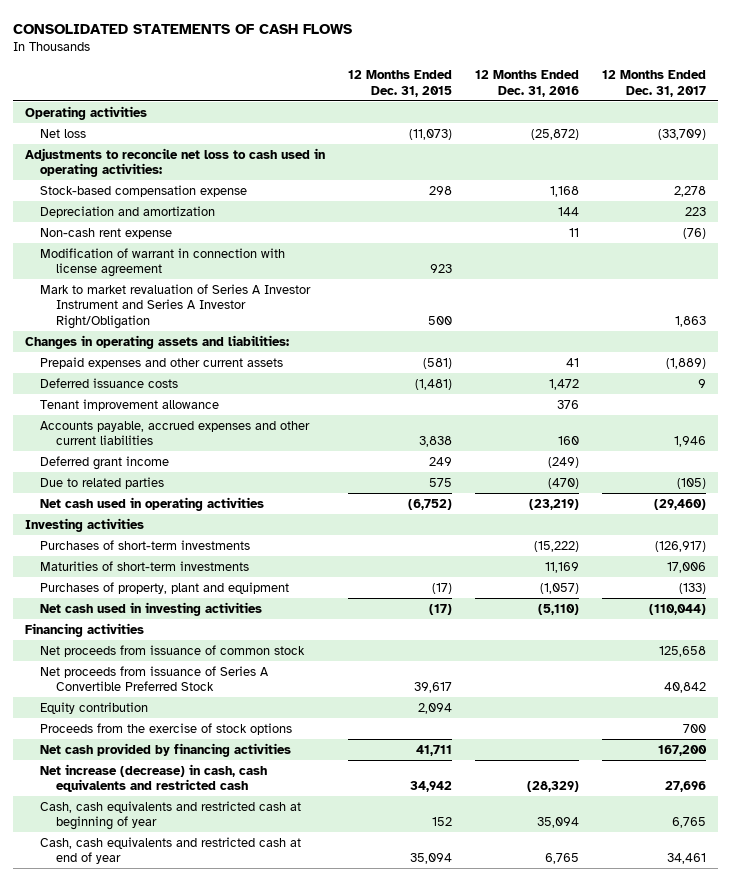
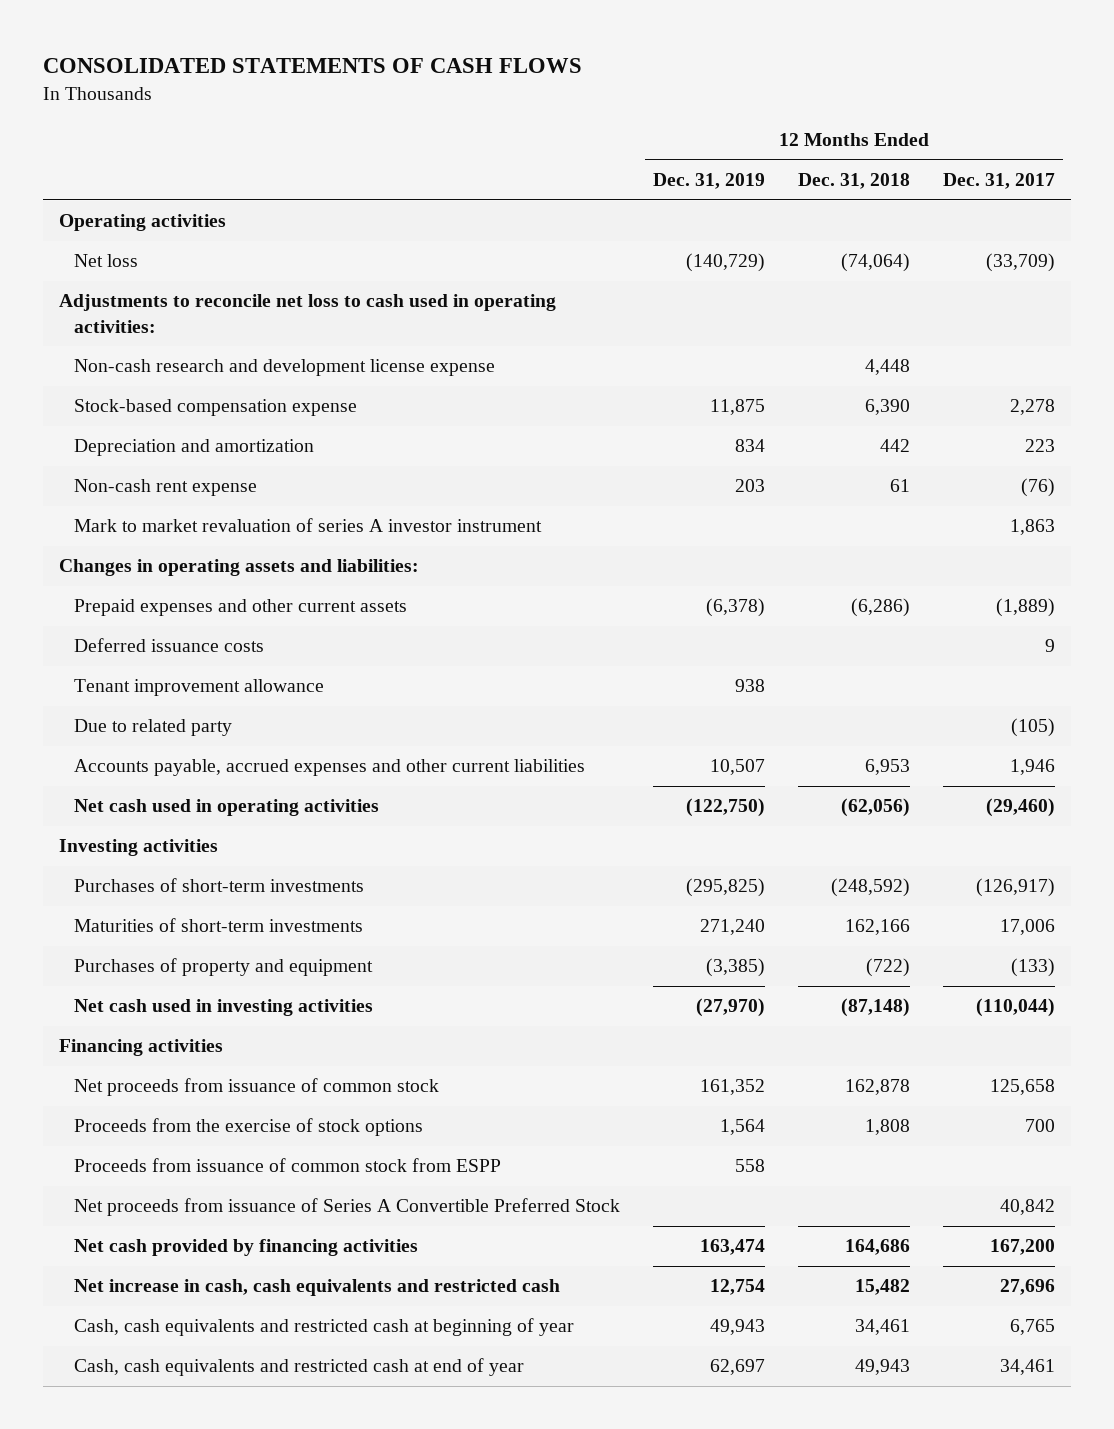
- | 12 Months Ended Dec. 31, 2015 | 12 Months Ended Dec. 31, 2016 | 12 Months Ended Dec. 31, 2017
+ | 12 Months Ended Dec. 31, 2019 | 12 Months Ended Dec. 31, 2018 | 12 Months Ended Dec. 31, 2017
+ Non-cash research and development license expense | | 4,448 |
- Modification of warrant in connection with license agreement | 923 | |
- Mark to market revaluation of Series A Investor Instrument and Series A Investor Right/Obligation | 500 | | 1,863
+ Mark to market revaluation of series A investor instrument | | | 1,863
+ Due to related party | | | (105)
- Deferred grant income | 249 | (249) |
- Due to related parties | 575 | (470) | (105)
- Purchases of property, plant and equipment | (17) | (1,057) | (133)
+ Purchases of property and equipment | (3,385) | (722) | (133)
- Equity contribution | 2,094 | |
+ Proceeds from issuance of common stock from ESPP | 558 | |
moved down: Net proceeds from issuance of Series A Convertible Preferred Stock | | | 40,842
- Net increase (decrease) in cash, cash equivalents and restricted cash | 34,942 | (28,329) | 27,696
+ Net increase in cash, cash equivalents and restricted cash | 12,754 | 15,482 | 27,696

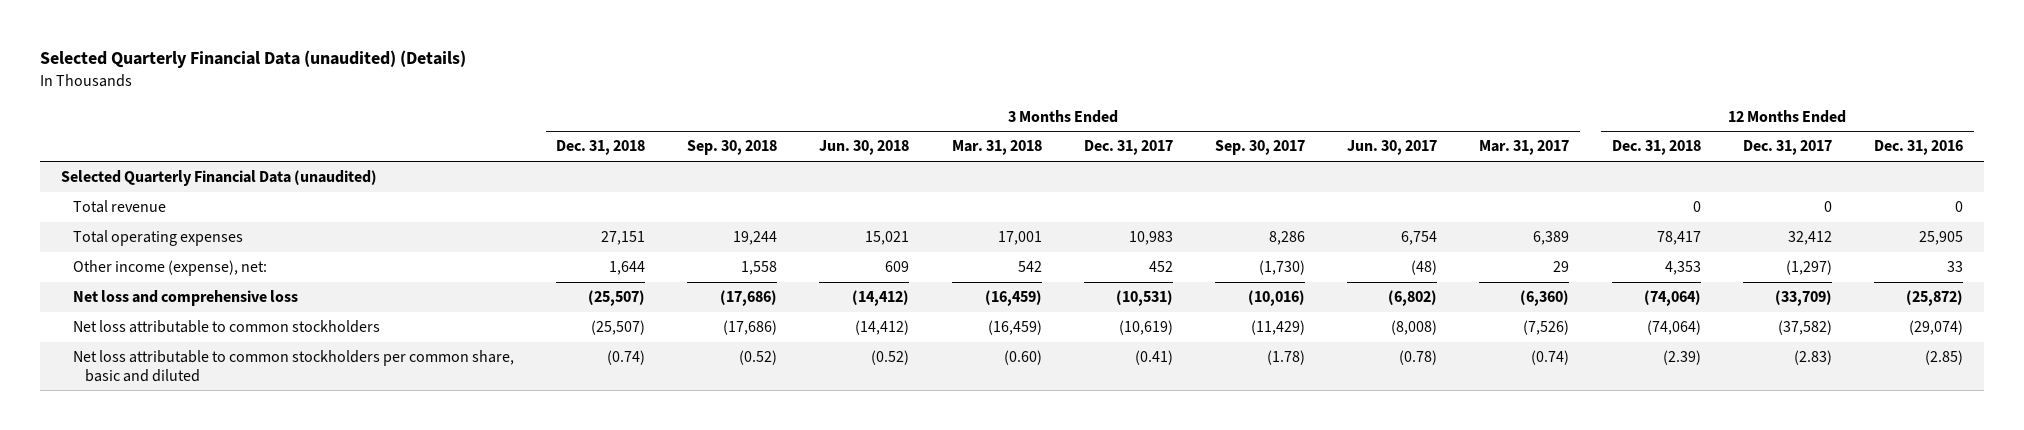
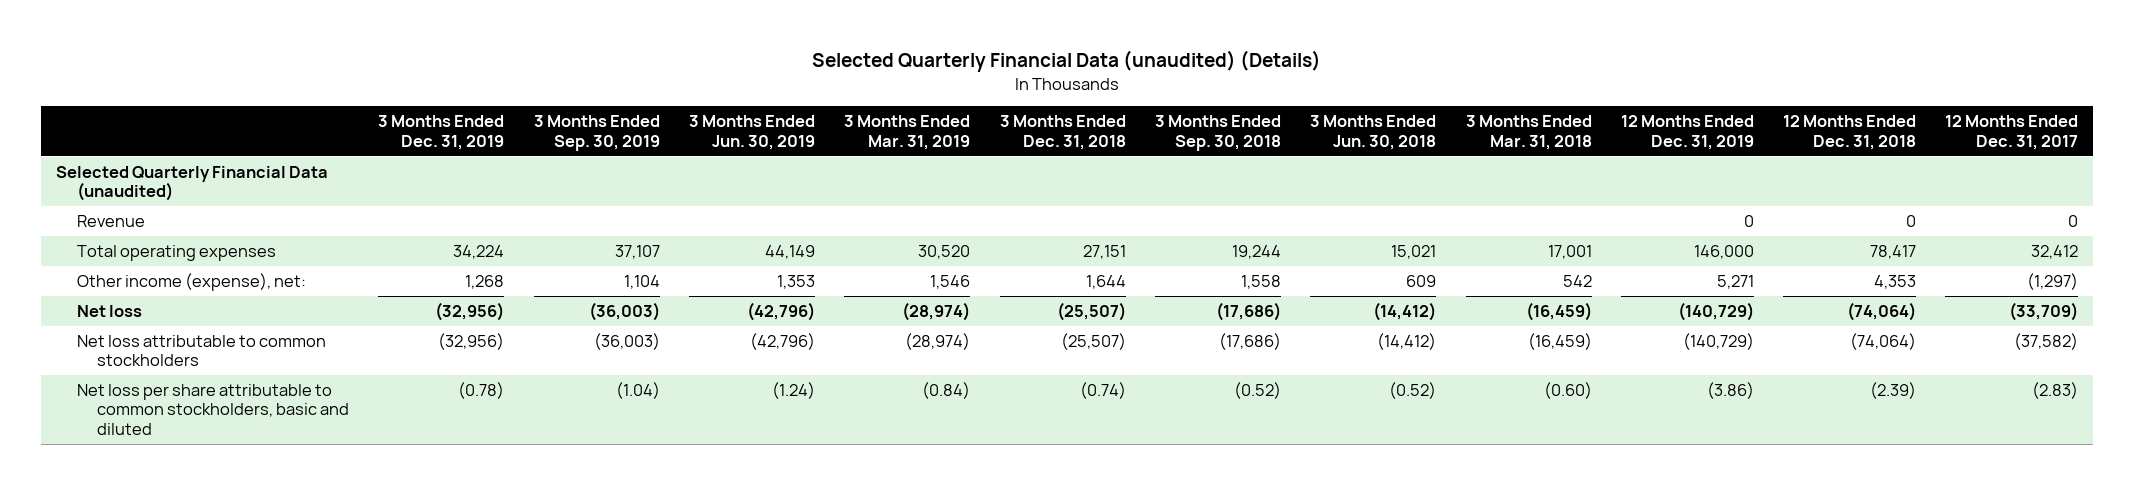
- | 3 Months Ended Dec. 31, 2018 | 3 Months Ended Sep. 30, 2018 | 3 Months Ended Jun. 30, 2018 | 3 Months Ended Mar. 31, 2018 | 3 Months Ended Dec. 31, 2017 | 3 Months Ended Sep. 30, 2017 | 3 Months Ended Jun. 30, 2017 | 3 Months Ended Mar. 31, 2017 | 12 Months Ended Dec. 31, 2018 | 12 Months Ended Dec. 31, 2017 | 12 Months Ended Dec. 31, 2016
+ | 3 Months Ended Dec. 31, 2019 | 3 Months Ended Sep. 30, 2019 | 3 Months Ended Jun. 30, 2019 | 3 Months Ended Mar. 31, 2019 | 3 Months Ended Dec. 31, 2018 | 3 Months Ended Sep. 30, 2018 | 3 Months Ended Jun. 30, 2018 | 3 Months Ended Mar. 31, 2018 | 12 Months Ended Dec. 31, 2019 | 12 Months Ended Dec. 31, 2018 | 12 Months Ended Dec. 31, 2017
- Total revenue | | | | | | | | | 0 | 0 | 0
+ Revenue | | | | | | | | | 0 | 0 | 0
- Net loss and comprehensive loss | (25,507) | (17,686) | (14,412) | (16,459) | (10,531) | (10,016) | (6,802) | (6,360) | (74,064) | (33,709) | (25,872)
+ Net loss | (32,956) | (36,003) | (42,796) | (28,974) | (25,507) | (17,686) | (14,412) | (16,459) | (140,729) | (74,064) | (33,709)
- Net loss attributable to common stockholders per common share, basic and diluted | (0.74) | (0.52) | (0.52) | (0.60) | (0.41) | (1.78) | (0.78) | (0.74) | (2.39) | (2.83) | (2.85)
+ Net loss per share attributable to common stockholders, basic and diluted | (0.78) | (1.04) | (1.24) | (0.84) | (0.74) | (0.52) | (0.52) | (0.60) | (3.86) | (2.39) | (2.83)

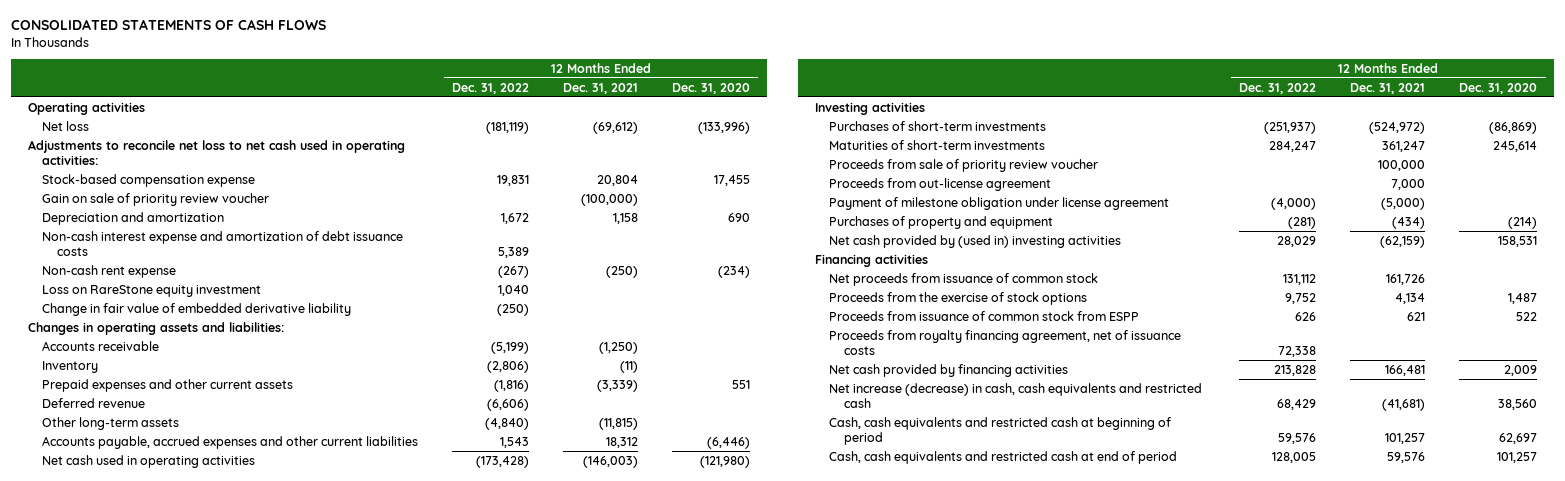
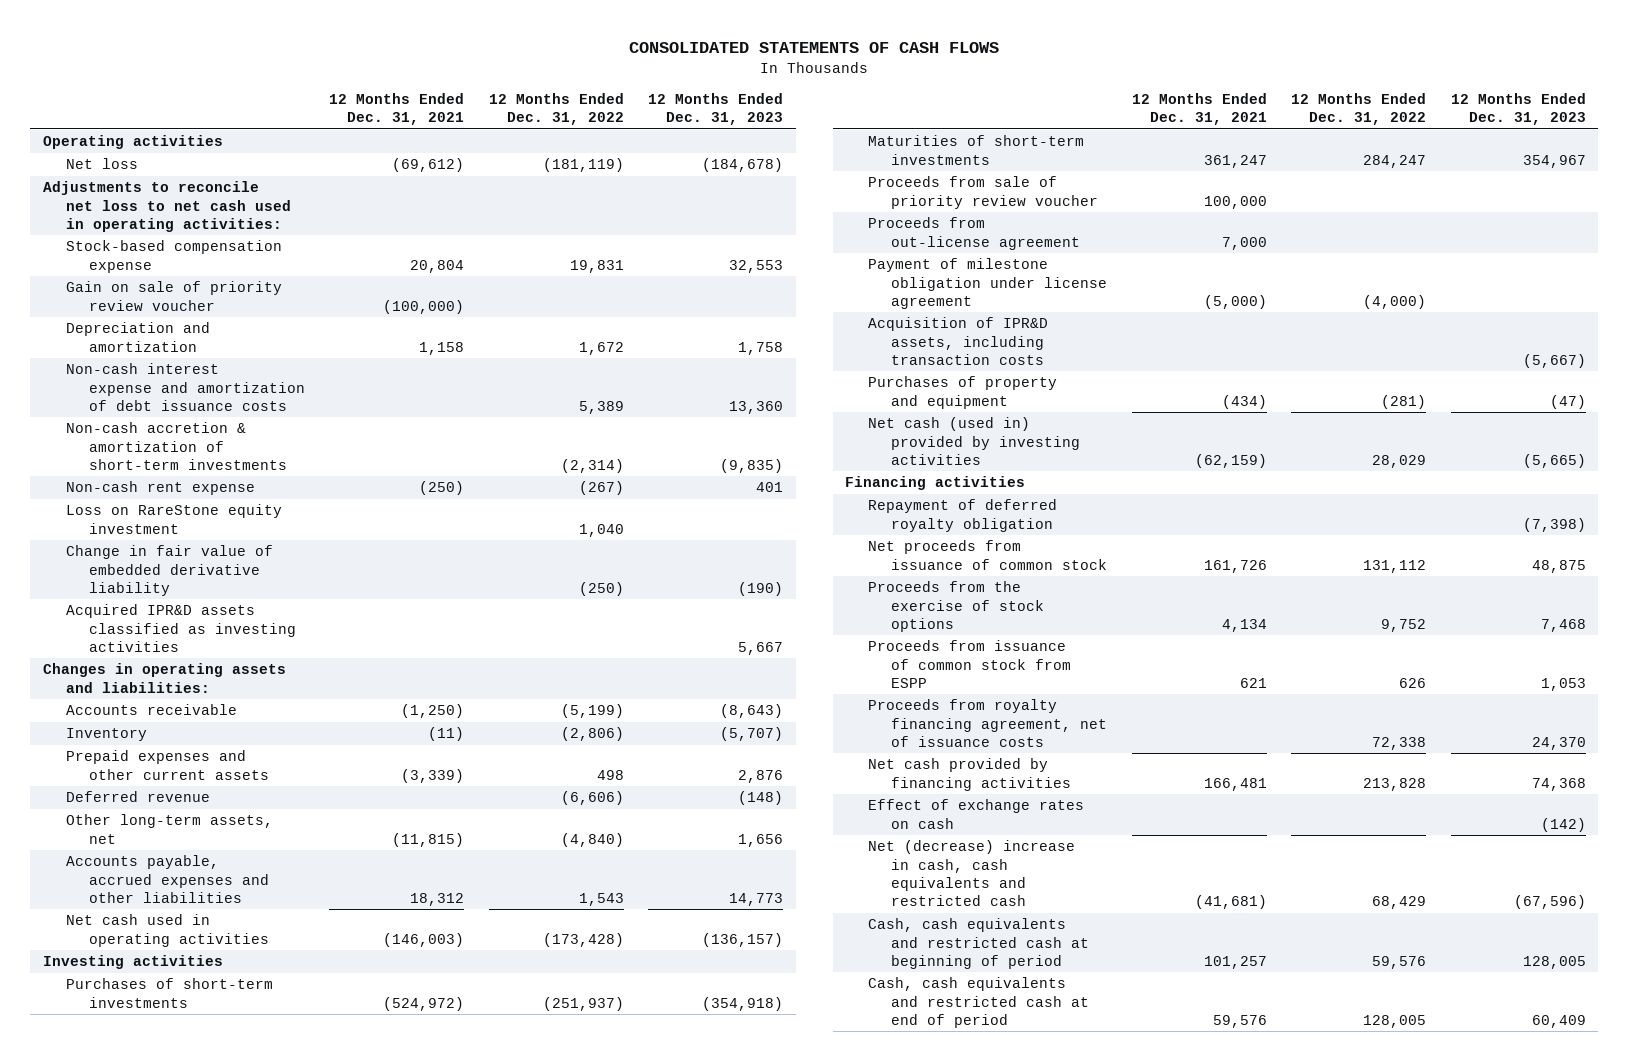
- | 12 Months Ended Dec. 31, 2022 | 12 Months Ended Dec. 31, 2021 | 12 Months Ended Dec. 31, 2020
+ | 12 Months Ended Dec. 31, 2021 | 12 Months Ended Dec. 31, 2022 | 12 Months Ended Dec. 31, 2023
+ Non-cash accretion & amortization of short-term investments | | (2,314) | (9,835)
+ Acquired IPR&D assets classified as investing activities | | | 5,667
- Prepaid expenses and other current assets | (1,816) | (3,339) | 551
+ Prepaid expenses and other current assets | (3,339) | 498 | 2,876
- Other long-term assets | (4,840) | (11,815) |
- Accounts payable, accrued expenses and other current liabilities | 1,543 | 18,312 | (6,446)
+ Other long-term assets, net | (11,815) | (4,840) | 1,656
+ Accounts payable, accrued expenses and other liabilities | 18,312 | 1,543 | 14,773
+ Acquisition of IPR&D assets, including transaction costs | | | (5,667)
- Net cash provided by (used in) investing activities | 28,029 | (62,159) | 158,531
+ Net cash (used in) provided by investing activities | (62,159) | 28,029 | (5,665)
+ Repayment of deferred royalty obligation | | | (7,398)
- Net increase (decrease) in cash, cash equivalents and restricted cash | 68,429 | (41,681) | 38,560
+ Effect of exchange rates on cash | | | (142)
+ Net (decrease) increase in cash, cash equivalents and restricted cash | (41,681) | 68,429 | (67,596)

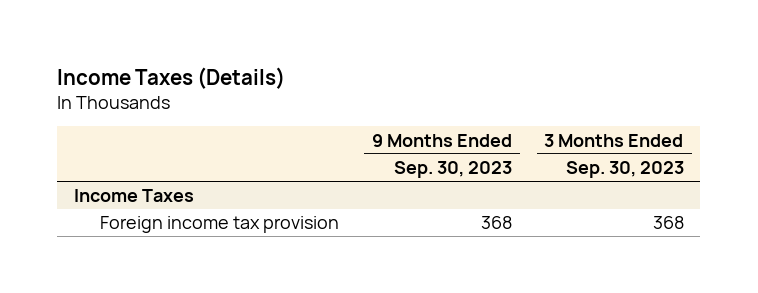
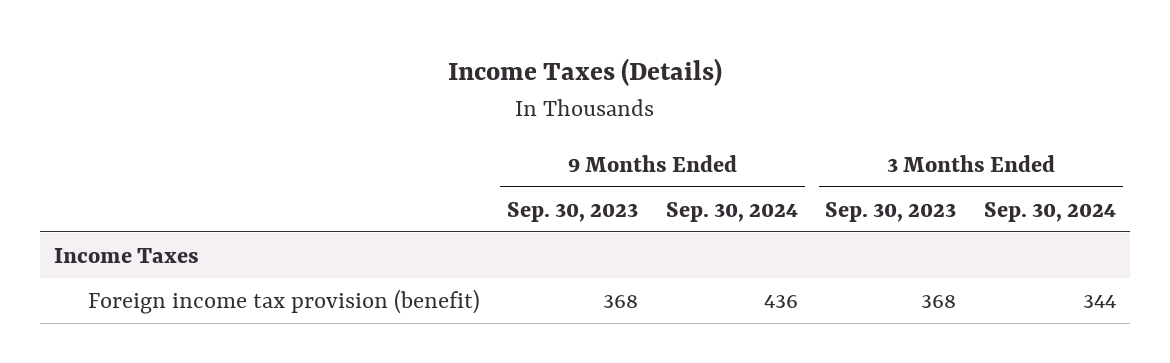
- | 9 Months Ended Sep. 30, 2023 | 3 Months Ended Sep. 30, 2023
+ | 9 Months Ended Sep. 30, 2023 | 9 Months Ended Sep. 30, 2024 | 3 Months Ended Sep. 30, 2023 | 3 Months Ended Sep. 30, 2024
- Foreign income tax provision | 368 | 368
+ Foreign income tax provision (benefit) | 368 | 436 | 368 | 344

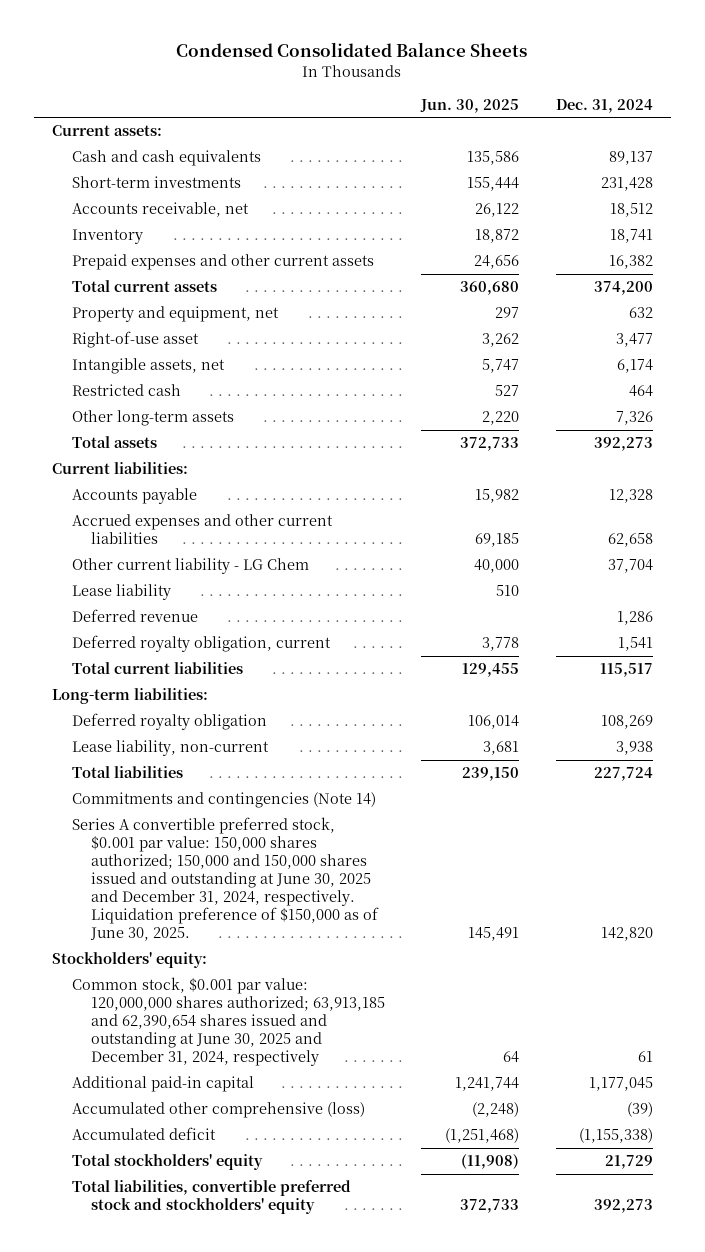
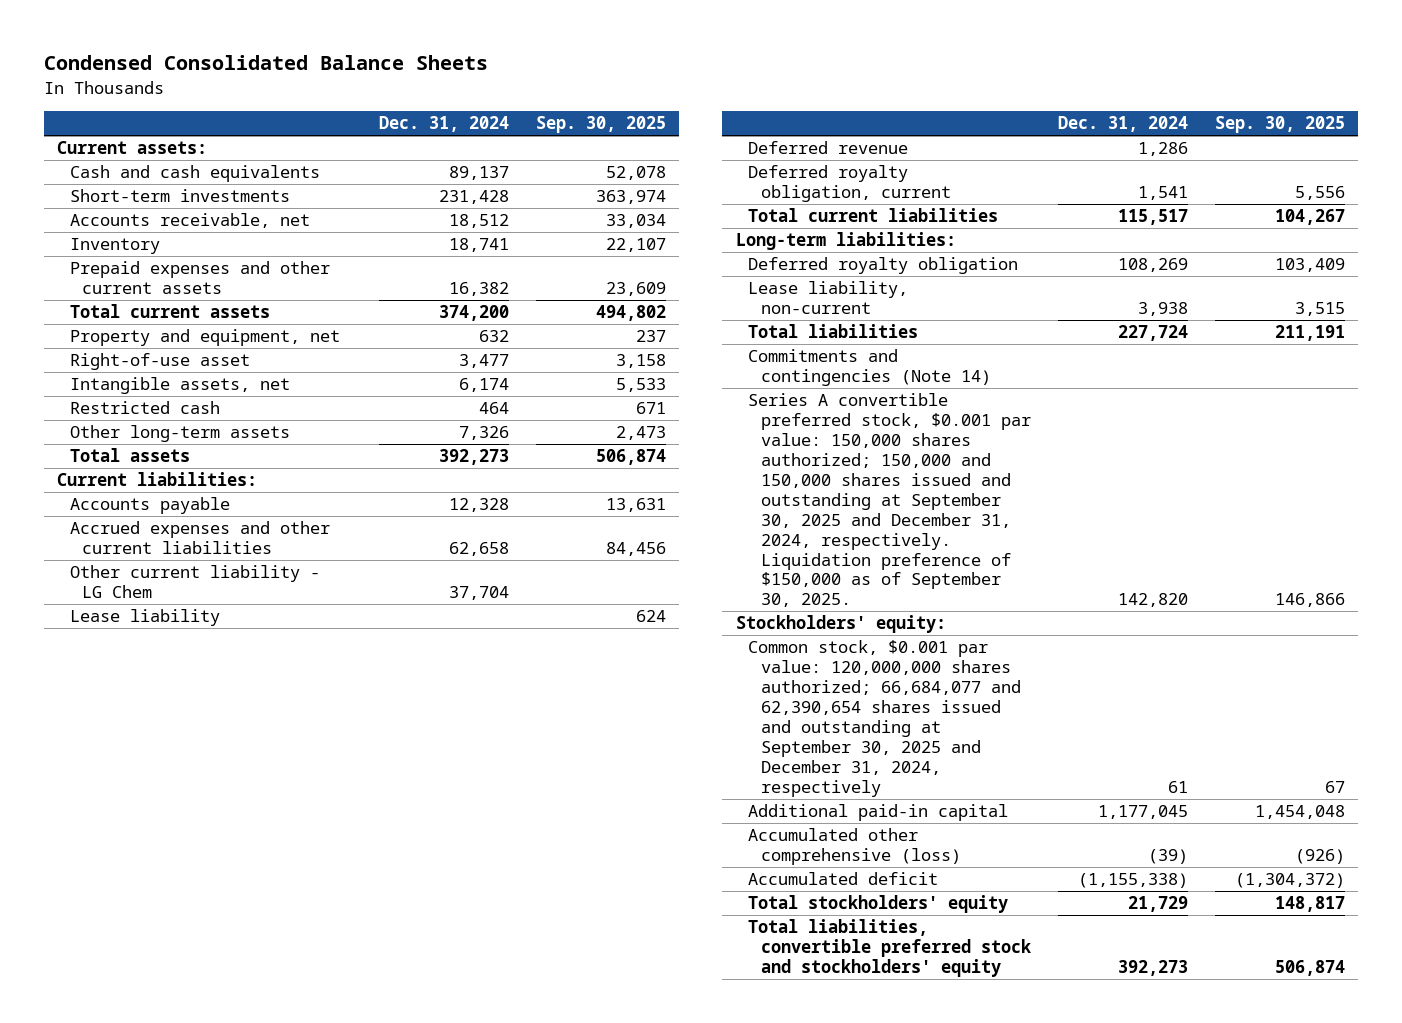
- | Jun. 30, 2025 | Dec. 31, 2024
+ | Dec. 31, 2024 | Sep. 30, 2025
- Series A convertible preferred stock, $0.001 par value: 150,000 shares authorized; 150,000 and 150,000 shares issued and outstanding at June 30, 2025 and December 31, 2024, respectively. Liquidation preference of $150,000 as of June 30, 2025. | 145,491 | 142,820
+ Series A convertible preferred stock, $0.001 par value: 150,000 shares authorized; 150,000 and 150,000 shares issued and outstanding at September 30, 2025 and December 31, 2024, respectively. Liquidation preference of $150,000 as of September 30, 2025. | 142,820 | 146,866
- Common stock, $0.001 par value: 120,000,000 shares authorized; 63,913,185 and 62,390,654 shares issued and outstanding at June 30, 2025 and December 31, 2024, respectively | 64 | 61
+ Common stock, $0.001 par value: 120,000,000 shares authorized; 66,684,077 and 62,390,654 shares issued and outstanding at September 30, 2025 and December 31, 2024, respectively | 61 | 67

